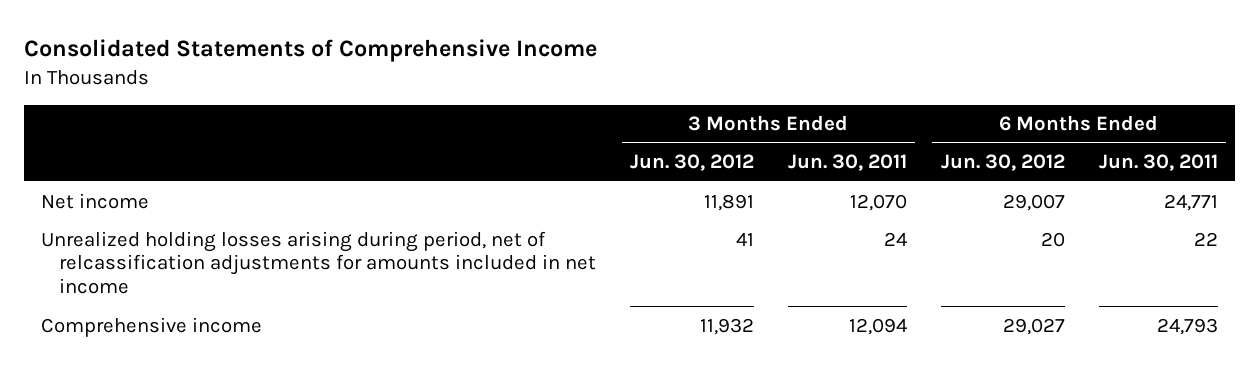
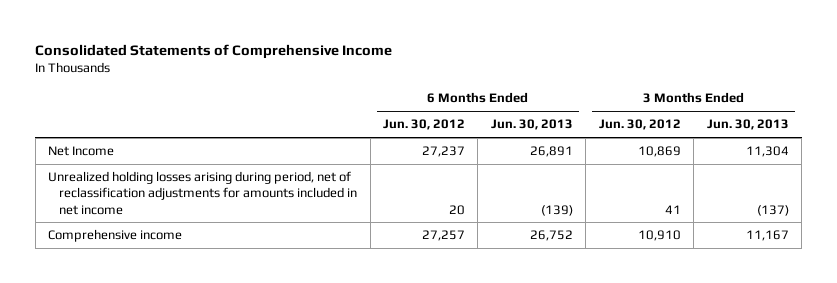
- | 3 Months Ended Jun. 30, 2012 | 3 Months Ended Jun. 30, 2011 | 6 Months Ended Jun. 30, 2012 | 6 Months Ended Jun. 30, 2011
+ | 6 Months Ended Jun. 30, 2012 | 6 Months Ended Jun. 30, 2013 | 3 Months Ended Jun. 30, 2012 | 3 Months Ended Jun. 30, 2013
- Net income | 11,891 | 12,070 | 29,007 | 24,771
- Unrealized holding losses arising during period, net of relcassification adjustments for amounts included in net income | 41 | 24 | 20 | 22
- Comprehensive income | 11,932 | 12,094 | 29,027 | 24,793
+ Net Income | 27,237 | 26,891 | 10,869 | 11,304
+ Unrealized holding losses arising during period, net of reclassification adjustments for amounts included in net income | 20 | (139) | 41 | (137)
+ Comprehensive income | 27,257 | 26,752 | 10,910 | 11,167

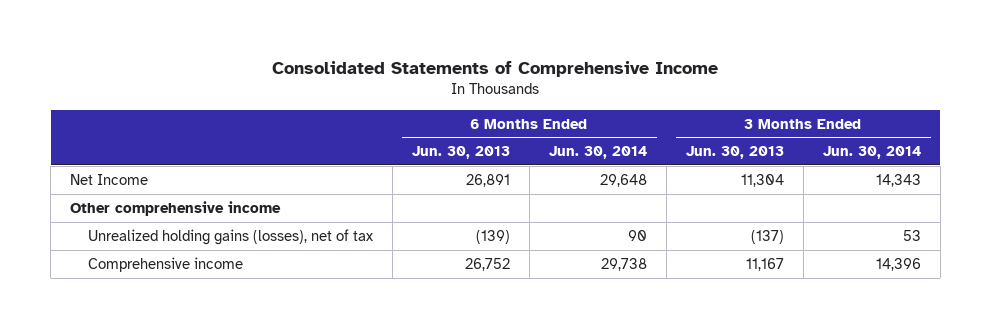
- | 6 Months Ended Jun. 30, 2012 | 6 Months Ended Jun. 30, 2013 | 3 Months Ended Jun. 30, 2012 | 3 Months Ended Jun. 30, 2013
+ | 6 Months Ended Jun. 30, 2013 | 6 Months Ended Jun. 30, 2014 | 3 Months Ended Jun. 30, 2013 | 3 Months Ended Jun. 30, 2014
- Unrealized holding losses arising during period, net of reclassification adjustments for amounts included in net income | 20 | (139) | 41 | (137)
+ Other comprehensive income
+ Unrealized holding gains (losses), net of tax | (139) | 90 | (137) | 53

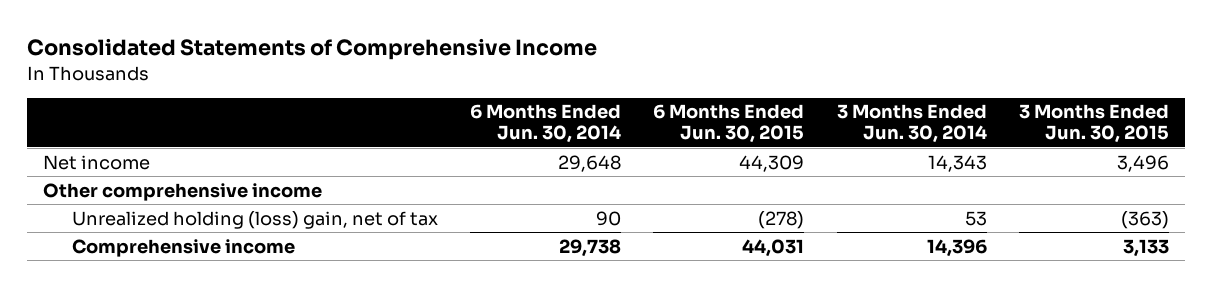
- | 6 Months Ended Jun. 30, 2013 | 6 Months Ended Jun. 30, 2014 | 3 Months Ended Jun. 30, 2013 | 3 Months Ended Jun. 30, 2014
+ | 6 Months Ended Jun. 30, 2014 | 6 Months Ended Jun. 30, 2015 | 3 Months Ended Jun. 30, 2014 | 3 Months Ended Jun. 30, 2015
- Net Income | 26,891 | 29,648 | 11,304 | 14,343
+ Net income | 29,648 | 44,309 | 14,343 | 3,496
- Unrealized holding gains (losses), net of tax | (139) | 90 | (137) | 53
+ Unrealized holding (loss) gain, net of tax | 90 | (278) | 53 | (363)

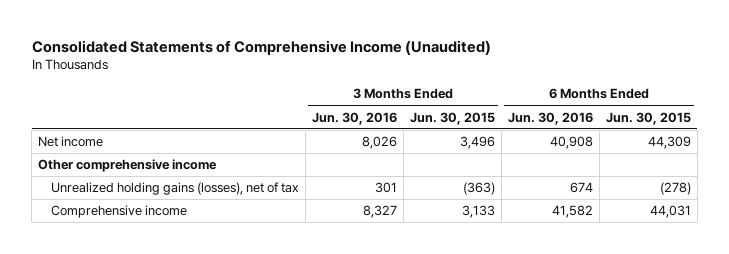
- Consolidated Statements of Comprehensive Income
+ Consolidated Statements of Comprehensive Income (Unaudited)
- | 6 Months Ended Jun. 30, 2014 | 6 Months Ended Jun. 30, 2015 | 3 Months Ended Jun. 30, 2014 | 3 Months Ended Jun. 30, 2015
+ | 3 Months Ended Jun. 30, 2016 | 3 Months Ended Jun. 30, 2015 | 6 Months Ended Jun. 30, 2016 | 6 Months Ended Jun. 30, 2015
- Unrealized holding (loss) gain, net of tax | 90 | (278) | 53 | (363)
+ Unrealized holding gains (losses), net of tax | 301 | (363) | 674 | (278)

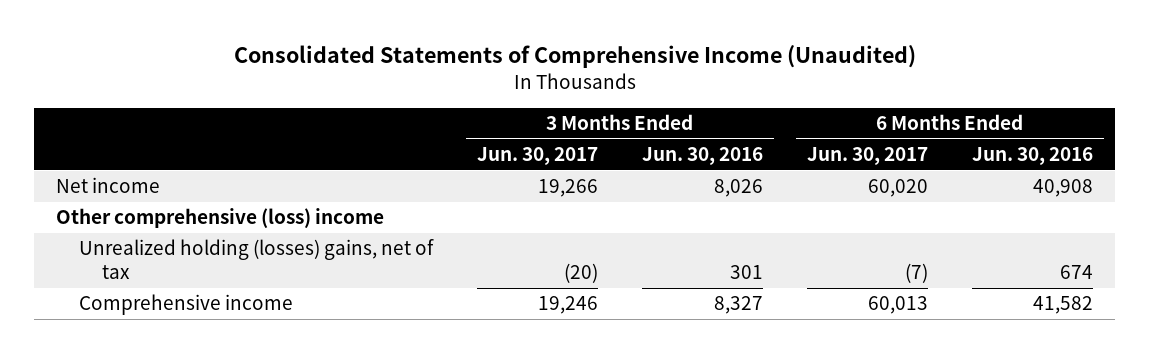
- | 3 Months Ended Jun. 30, 2016 | 3 Months Ended Jun. 30, 2015 | 6 Months Ended Jun. 30, 2016 | 6 Months Ended Jun. 30, 2015
+ | 3 Months Ended Jun. 30, 2017 | 3 Months Ended Jun. 30, 2016 | 6 Months Ended Jun. 30, 2017 | 6 Months Ended Jun. 30, 2016
- Other comprehensive income
- Unrealized holding gains (losses), net of tax | 301 | (363) | 674 | (278)
+ Other comprehensive (loss) income
+ Unrealized holding (losses) gains, net of tax | (20) | 301 | (7) | 674

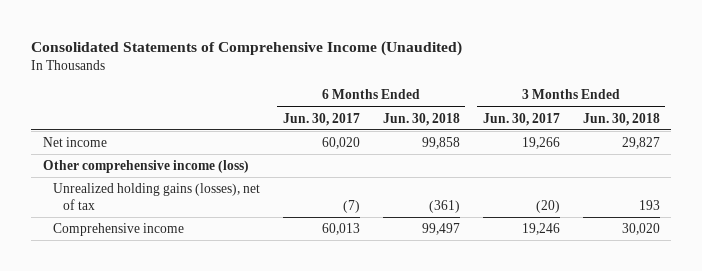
- | 3 Months Ended Jun. 30, 2017 | 3 Months Ended Jun. 30, 2016 | 6 Months Ended Jun. 30, 2017 | 6 Months Ended Jun. 30, 2016
+ | 6 Months Ended Jun. 30, 2017 | 6 Months Ended Jun. 30, 2018 | 3 Months Ended Jun. 30, 2017 | 3 Months Ended Jun. 30, 2018
- Other comprehensive (loss) income
- Unrealized holding (losses) gains, net of tax | (20) | 301 | (7) | 674
+ Other comprehensive income (loss)
+ Unrealized holding gains (losses), net of tax | (7) | (361) | (20) | 193

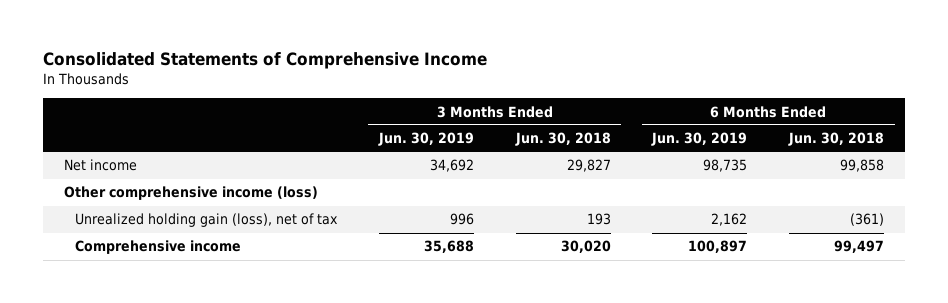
- Consolidated Statements of Comprehensive Income (Unaudited)
+ Consolidated Statements of Comprehensive Income
- | 6 Months Ended Jun. 30, 2017 | 6 Months Ended Jun. 30, 2018 | 3 Months Ended Jun. 30, 2017 | 3 Months Ended Jun. 30, 2018
+ | 3 Months Ended Jun. 30, 2019 | 3 Months Ended Jun. 30, 2018 | 6 Months Ended Jun. 30, 2019 | 6 Months Ended Jun. 30, 2018
- Unrealized holding gains (losses), net of tax | (7) | (361) | (20) | 193
+ Unrealized holding gain (loss), net of tax | 996 | 193 | 2,162 | (361)

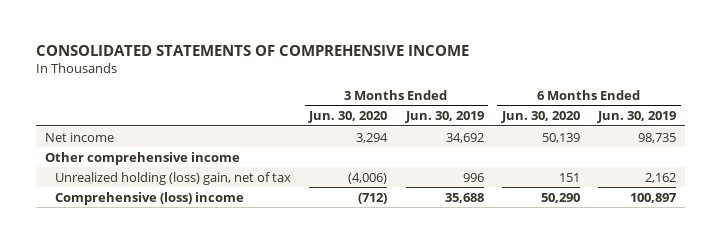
- Consolidated Statements of Comprehensive Income
+ CONSOLIDATED STATEMENTS OF COMPREHENSIVE INCOME
- | 3 Months Ended Jun. 30, 2019 | 3 Months Ended Jun. 30, 2018 | 6 Months Ended Jun. 30, 2019 | 6 Months Ended Jun. 30, 2018
+ | 3 Months Ended Jun. 30, 2020 | 3 Months Ended Jun. 30, 2019 | 6 Months Ended Jun. 30, 2020 | 6 Months Ended Jun. 30, 2019
- Other comprehensive income (loss)
- Unrealized holding gain (loss), net of tax | 996 | 193 | 2,162 | (361)
- Comprehensive income | 35,688 | 30,020 | 100,897 | 99,497
+ Other comprehensive income
+ Unrealized holding (loss) gain, net of tax | (4,006) | 996 | 151 | 2,162
+ Comprehensive (loss) income | (712) | 35,688 | 50,290 | 100,897

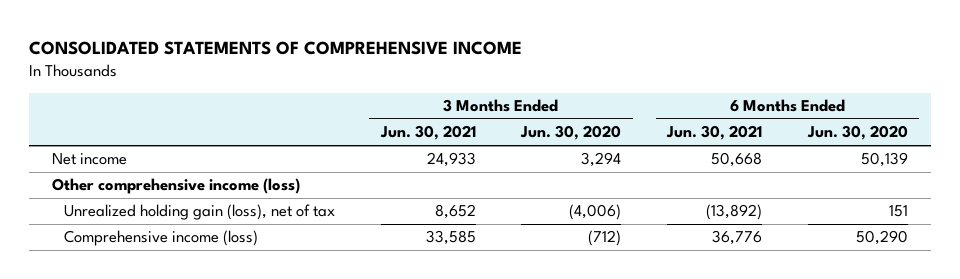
- | 3 Months Ended Jun. 30, 2020 | 3 Months Ended Jun. 30, 2019 | 6 Months Ended Jun. 30, 2020 | 6 Months Ended Jun. 30, 2019
+ | 3 Months Ended Jun. 30, 2021 | 3 Months Ended Jun. 30, 2020 | 6 Months Ended Jun. 30, 2021 | 6 Months Ended Jun. 30, 2020
- Other comprehensive income
- Unrealized holding (loss) gain, net of tax | (4,006) | 996 | 151 | 2,162
- Comprehensive (loss) income | (712) | 35,688 | 50,290 | 100,897
+ Other comprehensive income (loss)
+ Unrealized holding gain (loss), net of tax | 8,652 | (4,006) | (13,892) | 151
+ Comprehensive income (loss) | 33,585 | (712) | 36,776 | 50,290

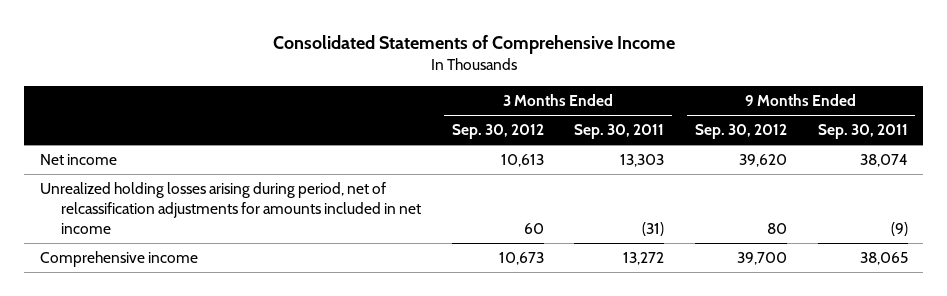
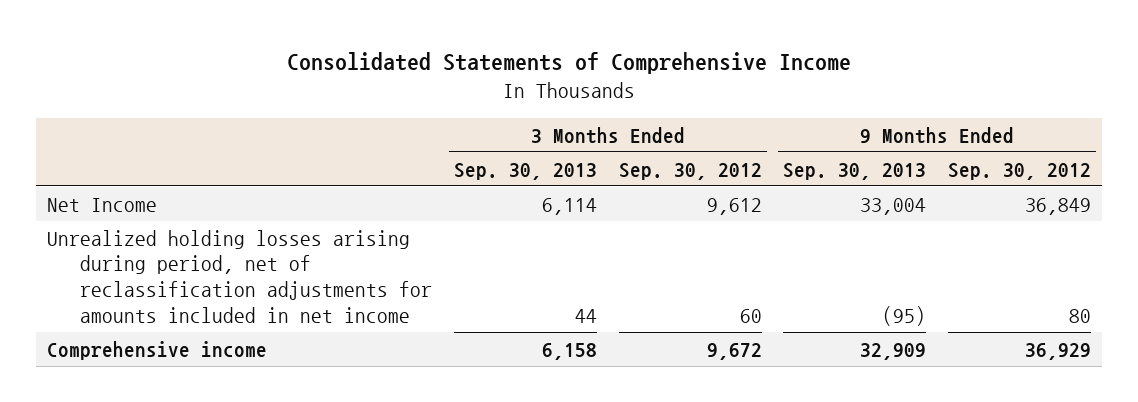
- | 3 Months Ended Sep. 30, 2012 | 3 Months Ended Sep. 30, 2011 | 9 Months Ended Sep. 30, 2012 | 9 Months Ended Sep. 30, 2011
+ | 3 Months Ended Sep. 30, 2013 | 3 Months Ended Sep. 30, 2012 | 9 Months Ended Sep. 30, 2013 | 9 Months Ended Sep. 30, 2012
- Net income | 10,613 | 13,303 | 39,620 | 38,074
- Unrealized holding losses arising during period, net of relcassification adjustments for amounts included in net income | 60 | (31) | 80 | (9)
- Comprehensive income | 10,673 | 13,272 | 39,700 | 38,065
+ Net Income | 6,114 | 9,612 | 33,004 | 36,849
+ Unrealized holding losses arising during period, net of reclassification adjustments for amounts included in net income | 44 | 60 | (95) | 80
+ Comprehensive income | 6,158 | 9,672 | 32,909 | 36,929

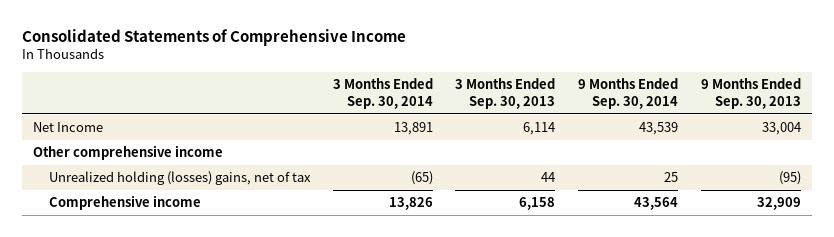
- | 3 Months Ended Sep. 30, 2013 | 3 Months Ended Sep. 30, 2012 | 9 Months Ended Sep. 30, 2013 | 9 Months Ended Sep. 30, 2012
+ | 3 Months Ended Sep. 30, 2014 | 3 Months Ended Sep. 30, 2013 | 9 Months Ended Sep. 30, 2014 | 9 Months Ended Sep. 30, 2013
- Unrealized holding losses arising during period, net of reclassification adjustments for amounts included in net income | 44 | 60 | (95) | 80
+ Other comprehensive income
+ Unrealized holding (losses) gains, net of tax | (65) | 44 | 25 | (95)

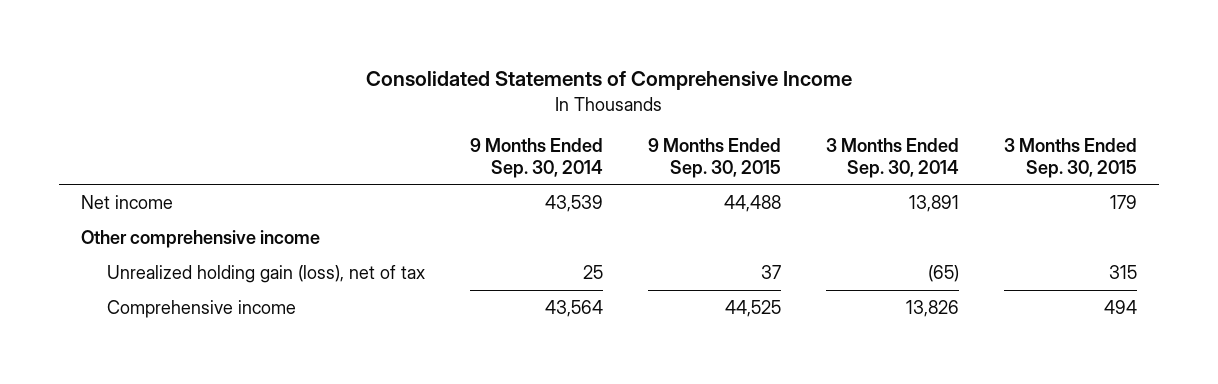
- | 3 Months Ended Sep. 30, 2014 | 3 Months Ended Sep. 30, 2013 | 9 Months Ended Sep. 30, 2014 | 9 Months Ended Sep. 30, 2013
+ | 9 Months Ended Sep. 30, 2014 | 9 Months Ended Sep. 30, 2015 | 3 Months Ended Sep. 30, 2014 | 3 Months Ended Sep. 30, 2015
- Net Income | 13,891 | 6,114 | 43,539 | 33,004
+ Net income | 43,539 | 44,488 | 13,891 | 179
- Unrealized holding (losses) gains, net of tax | (65) | 44 | 25 | (95)
+ Unrealized holding gain (loss), net of tax | 25 | 37 | (65) | 315

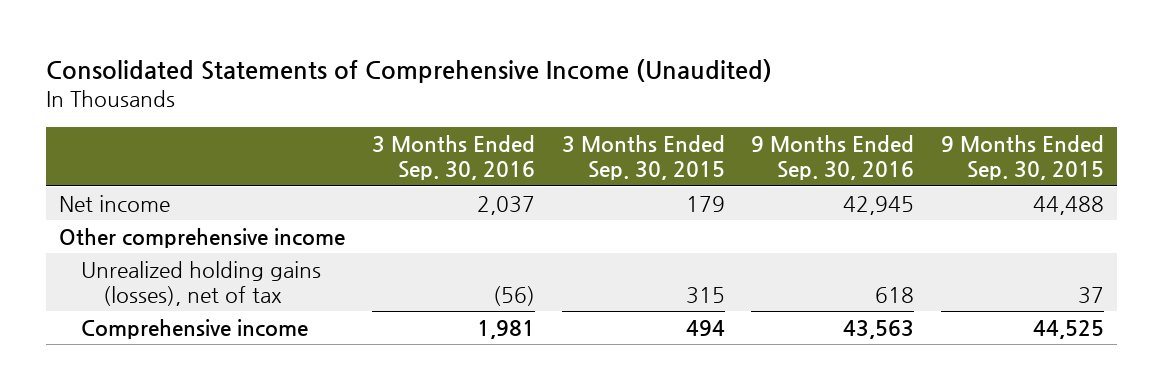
- Consolidated Statements of Comprehensive Income
+ Consolidated Statements of Comprehensive Income (Unaudited)
- | 9 Months Ended Sep. 30, 2014 | 9 Months Ended Sep. 30, 2015 | 3 Months Ended Sep. 30, 2014 | 3 Months Ended Sep. 30, 2015
+ | 3 Months Ended Sep. 30, 2016 | 3 Months Ended Sep. 30, 2015 | 9 Months Ended Sep. 30, 2016 | 9 Months Ended Sep. 30, 2015
- Unrealized holding gain (loss), net of tax | 25 | 37 | (65) | 315
+ Unrealized holding gains (losses), net of tax | (56) | 315 | 618 | 37

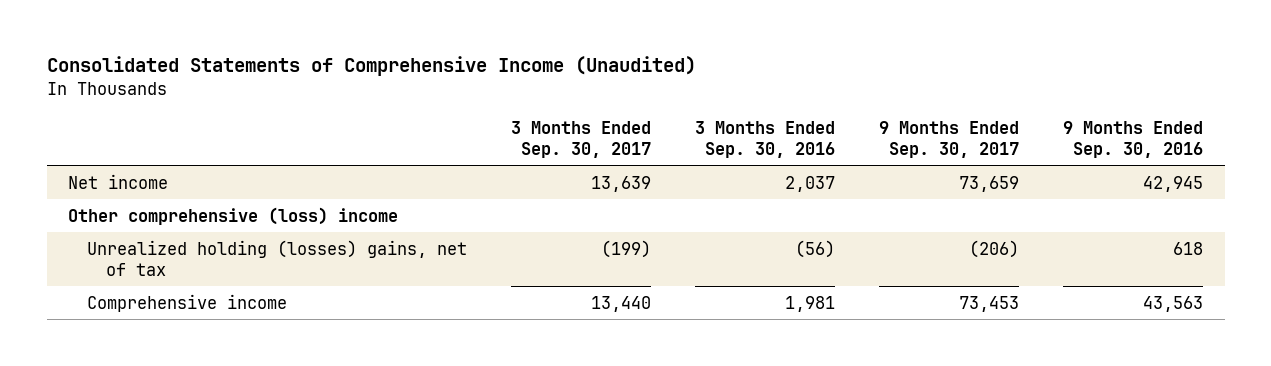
- | 3 Months Ended Sep. 30, 2016 | 3 Months Ended Sep. 30, 2015 | 9 Months Ended Sep. 30, 2016 | 9 Months Ended Sep. 30, 2015
+ | 3 Months Ended Sep. 30, 2017 | 3 Months Ended Sep. 30, 2016 | 9 Months Ended Sep. 30, 2017 | 9 Months Ended Sep. 30, 2016
- Other comprehensive income
- Unrealized holding gains (losses), net of tax | (56) | 315 | 618 | 37
+ Other comprehensive (loss) income
+ Unrealized holding (losses) gains, net of tax | (199) | (56) | (206) | 618

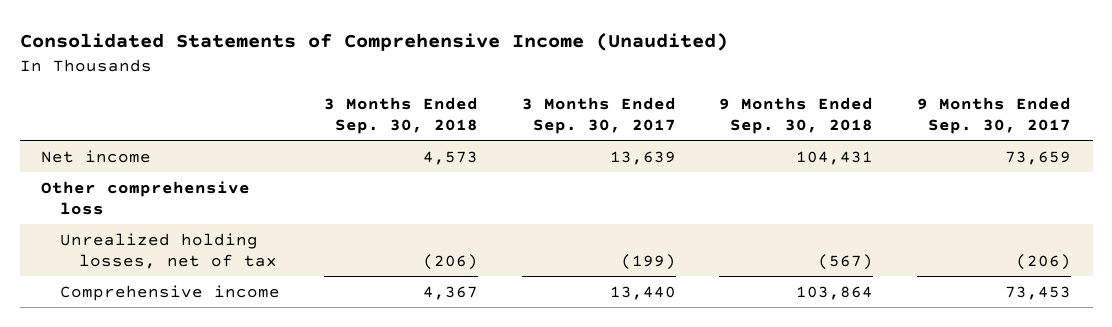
- | 3 Months Ended Sep. 30, 2017 | 3 Months Ended Sep. 30, 2016 | 9 Months Ended Sep. 30, 2017 | 9 Months Ended Sep. 30, 2016
+ | 3 Months Ended Sep. 30, 2018 | 3 Months Ended Sep. 30, 2017 | 9 Months Ended Sep. 30, 2018 | 9 Months Ended Sep. 30, 2017
- Other comprehensive (loss) income
- Unrealized holding (losses) gains, net of tax | (199) | (56) | (206) | 618
+ Other comprehensive loss
+ Unrealized holding losses, net of tax | (206) | (199) | (567) | (206)

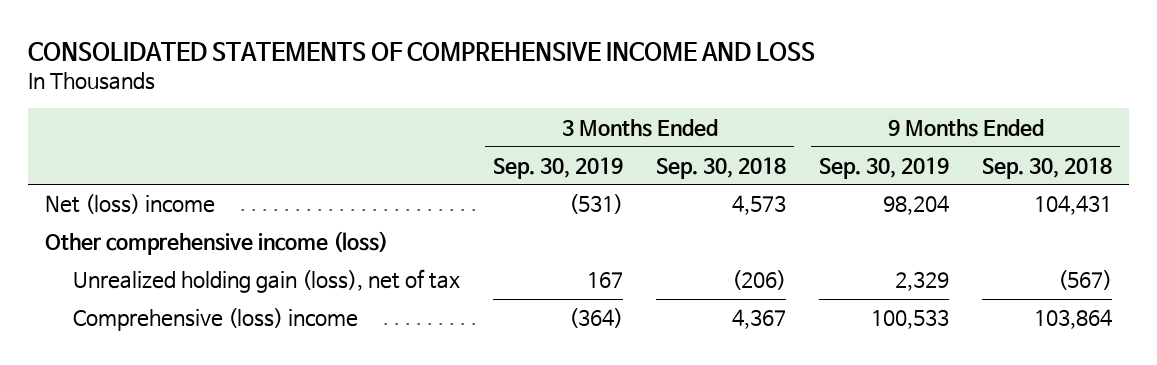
- Consolidated Statements of Comprehensive Income (Unaudited)
+ CONSOLIDATED STATEMENTS OF COMPREHENSIVE INCOME AND LOSS
- | 3 Months Ended Sep. 30, 2018 | 3 Months Ended Sep. 30, 2017 | 9 Months Ended Sep. 30, 2018 | 9 Months Ended Sep. 30, 2017
+ | 3 Months Ended Sep. 30, 2019 | 3 Months Ended Sep. 30, 2018 | 9 Months Ended Sep. 30, 2019 | 9 Months Ended Sep. 30, 2018
- Net income | 4,573 | 13,639 | 104,431 | 73,659
- Other comprehensive loss
- Unrealized holding losses, net of tax | (206) | (199) | (567) | (206)
- Comprehensive income | 4,367 | 13,440 | 103,864 | 73,453
+ Net (loss) income | (531) | 4,573 | 98,204 | 104,431
+ Other comprehensive income (loss)
+ Unrealized holding gain (loss), net of tax | 167 | (206) | 2,329 | (567)
+ Comprehensive (loss) income | (364) | 4,367 | 100,533 | 103,864

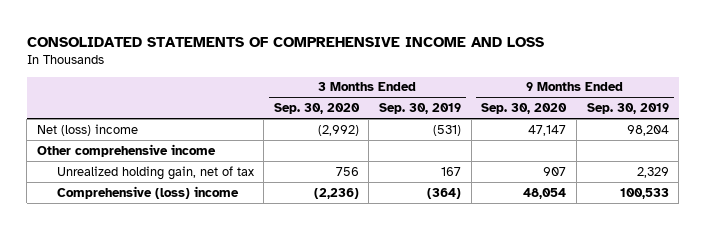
- | 3 Months Ended Sep. 30, 2019 | 3 Months Ended Sep. 30, 2018 | 9 Months Ended Sep. 30, 2019 | 9 Months Ended Sep. 30, 2018
+ | 3 Months Ended Sep. 30, 2020 | 3 Months Ended Sep. 30, 2019 | 9 Months Ended Sep. 30, 2020 | 9 Months Ended Sep. 30, 2019
- Other comprehensive income (loss)
- Unrealized holding gain (loss), net of tax | 167 | (206) | 2,329 | (567)
+ Other comprehensive income
+ Unrealized holding gain, net of tax | 756 | 167 | 907 | 2,329

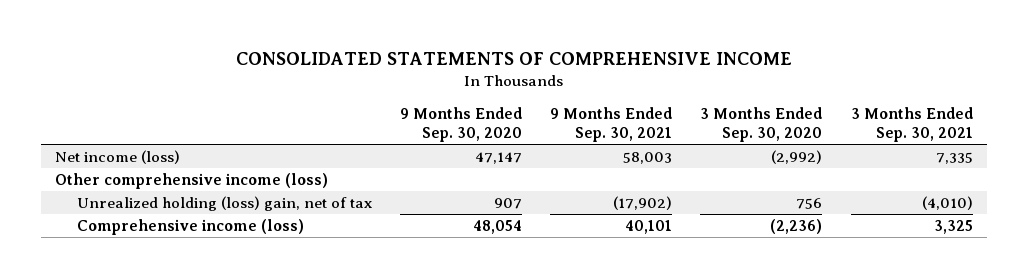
- CONSOLIDATED STATEMENTS OF COMPREHENSIVE INCOME AND LOSS
+ CONSOLIDATED STATEMENTS OF COMPREHENSIVE INCOME
- | 3 Months Ended Sep. 30, 2020 | 3 Months Ended Sep. 30, 2019 | 9 Months Ended Sep. 30, 2020 | 9 Months Ended Sep. 30, 2019
+ | 9 Months Ended Sep. 30, 2020 | 9 Months Ended Sep. 30, 2021 | 3 Months Ended Sep. 30, 2020 | 3 Months Ended Sep. 30, 2021
- Net (loss) income | (2,992) | (531) | 47,147 | 98,204
- Other comprehensive income
- Unrealized holding gain, net of tax | 756 | 167 | 907 | 2,329
- Comprehensive (loss) income | (2,236) | (364) | 48,054 | 100,533
+ Net income (loss) | 47,147 | 58,003 | (2,992) | 7,335
+ Other comprehensive income (loss)
+ Unrealized holding (loss) gain, net of tax | 907 | (17,902) | 756 | (4,010)
+ Comprehensive income (loss) | 48,054 | 40,101 | (2,236) | 3,325

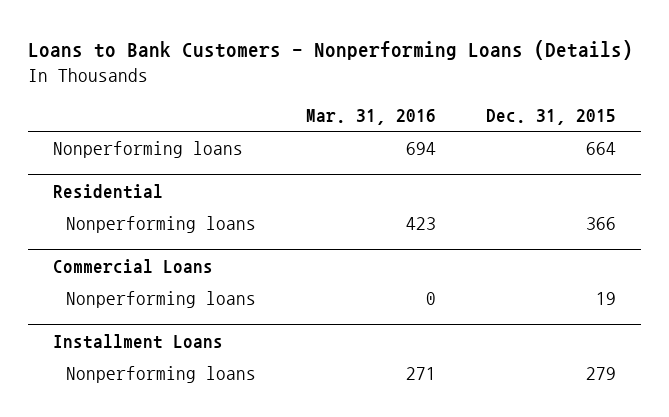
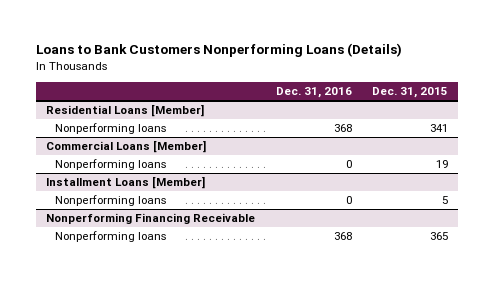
- Loans to Bank Customers - Nonperforming Loans (Details)
+ Loans to Bank Customers Nonperforming Loans (Details)
- | Mar. 31, 2016 | Dec. 31, 2015
+ | Dec. 31, 2016 | Dec. 31, 2015
- Nonperforming loans | 694 | 664
- Residential
- Nonperforming loans | 423 | 366
- Commercial Loans
+ Residential Loans [Member]
+ Nonperforming loans | 368 | 341
+ Commercial Loans [Member]
- Installment Loans
- Nonperforming loans | 271 | 279
+ Installment Loans [Member]
+ Nonperforming loans | 0 | 5
+ Nonperforming Financing Receivable
+ Nonperforming loans | 368 | 365

